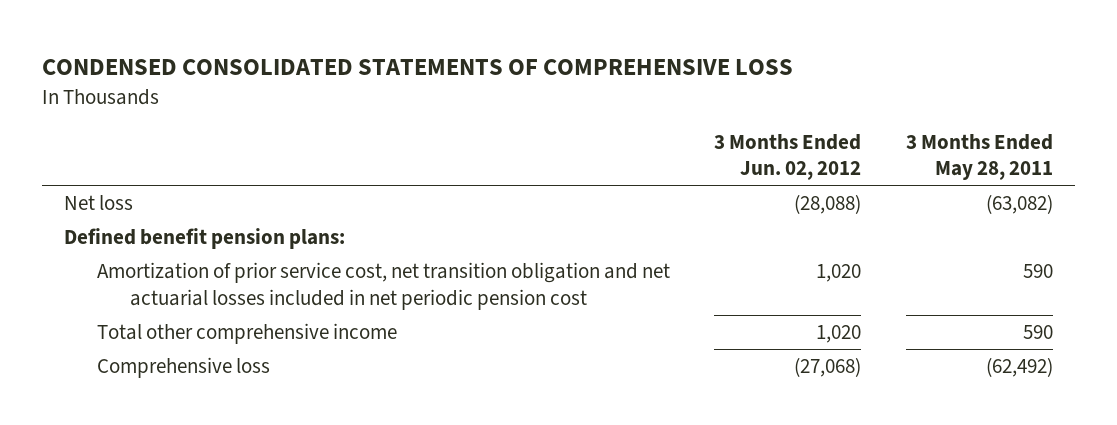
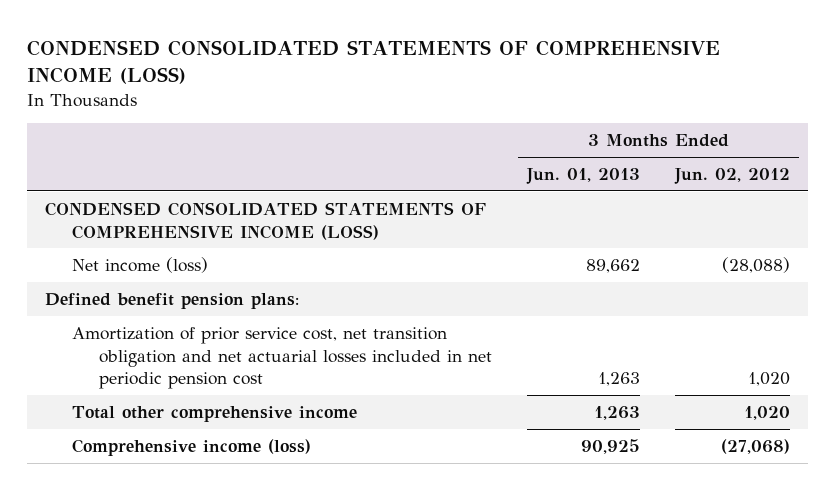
- CONDENSED CONSOLIDATED STATEMENTS OF COMPREHENSIVE LOSS
+ CONDENSED CONSOLIDATED STATEMENTS OF COMPREHENSIVE INCOME (LOSS)
- | 3 Months Ended Jun. 02, 2012 | 3 Months Ended May 28, 2011
+ | 3 Months Ended Jun. 01, 2013 | 3 Months Ended Jun. 02, 2012
- Net loss | (28,088) | (63,082)
+ CONDENSED CONSOLIDATED STATEMENTS OF COMPREHENSIVE INCOME (LOSS)
+ Net income (loss) | 89,662 | (28,088)
- Comprehensive loss | (27,068) | (62,492)
+ Comprehensive income (loss) | 90,925 | (27,068)

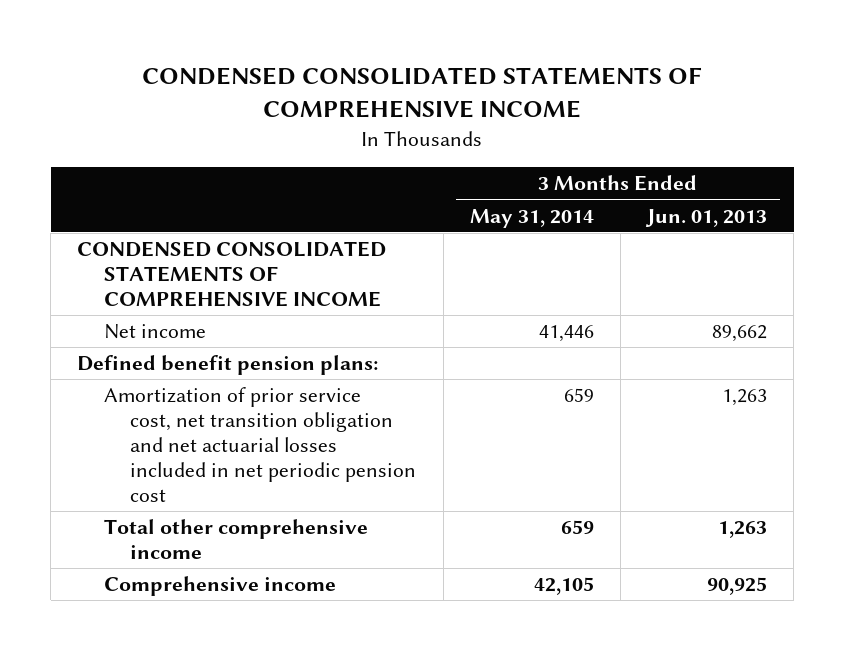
- CONDENSED CONSOLIDATED STATEMENTS OF COMPREHENSIVE INCOME (LOSS)
+ CONDENSED CONSOLIDATED STATEMENTS OF COMPREHENSIVE INCOME
- | 3 Months Ended Jun. 01, 2013 | 3 Months Ended Jun. 02, 2012
+ | 3 Months Ended May 31, 2014 | 3 Months Ended Jun. 01, 2013
- CONDENSED CONSOLIDATED STATEMENTS OF COMPREHENSIVE INCOME (LOSS)
- Net income (loss) | 89,662 | (28,088)
+ CONDENSED CONSOLIDATED STATEMENTS OF COMPREHENSIVE INCOME
+ Net income | 41,446 | 89,662
- Comprehensive income (loss) | 90,925 | (27,068)
+ Comprehensive income | 42,105 | 90,925

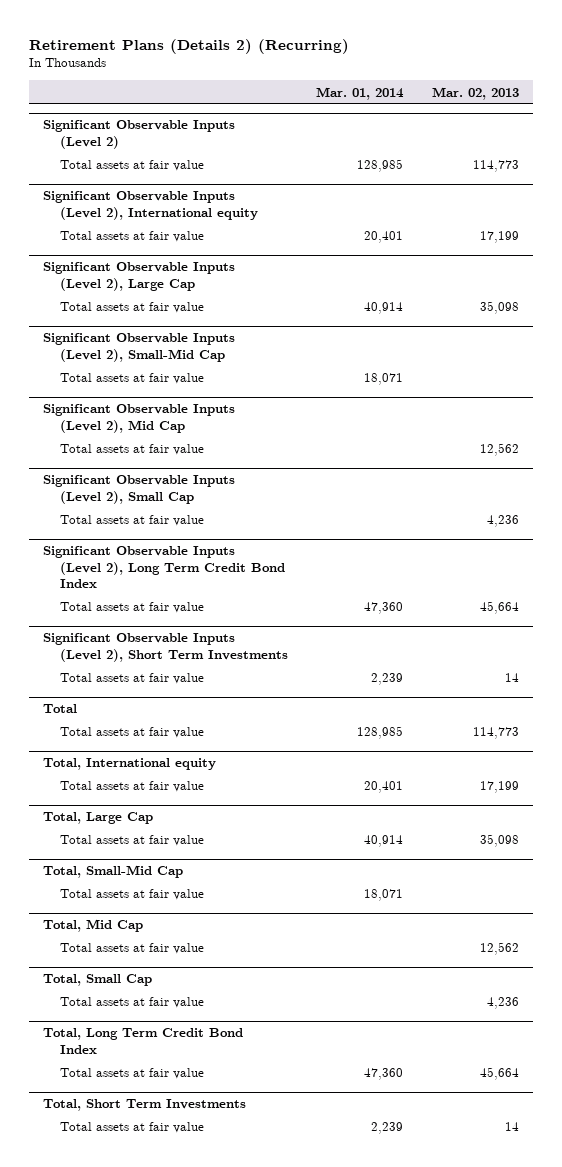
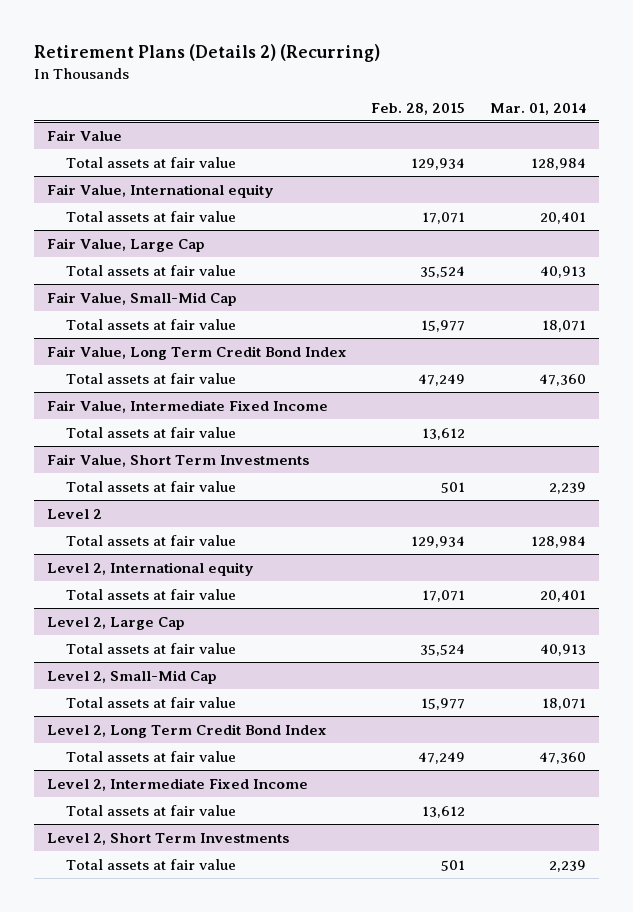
- | Mar. 01, 2014 | Mar. 02, 2013
+ | Feb. 28, 2015 | Mar. 01, 2014
- Significant Observable Inputs (Level 2)
- Total assets at fair value | 128,985 | 114,773
- Significant Observable Inputs (Level 2), International equity
+ Fair Value
+ Total assets at fair value | 129,934 | 128,984
+ Fair Value, International equity
- Significant Observable Inputs (Level 2), Large Cap
- Total assets at fair value | 40,914 | 35,098
- Significant Observable Inputs (Level 2), Small-Mid Cap
+ Fair Value, Large Cap
+ Total assets at fair value | 35,524 | 40,913
+ Fair Value, Small-Mid Cap
- Significant Observable Inputs (Level 2), Mid Cap
- Total assets at fair value | | 12,562
- Significant Observable Inputs (Level 2), Small Cap
- Total assets at fair value | | 4,236
- Significant Observable Inputs (Level 2), Long Term Credit Bond Index
+ Fair Value, Long Term Credit Bond Index
- Significant Observable Inputs (Level 2), Short Term Investments
+ Fair Value, Intermediate Fixed Income
+ Total assets at fair value | 13,612 |
+ Fair Value, Short Term Investments
- Total
- Total assets at fair value | 128,985 | 114,773
- Total, International equity
+ Level 2
+ Total assets at fair value | 129,934 | 128,984
+ Level 2, International equity
- Total, Large Cap
- Total assets at fair value | 40,914 | 35,098
- Total, Small-Mid Cap
+ Level 2, Large Cap
+ Total assets at fair value | 35,524 | 40,913
+ Level 2, Small-Mid Cap
- Total, Mid Cap
- Total assets at fair value | | 12,562
- Total, Small Cap
- Total assets at fair value | | 4,236
- Total, Long Term Credit Bond Index
+ Level 2, Long Term Credit Bond Index
- Total, Short Term Investments
+ Level 2, Intermediate Fixed Income
+ Total assets at fair value | 13,612 |
+ Level 2, Short Term Investments

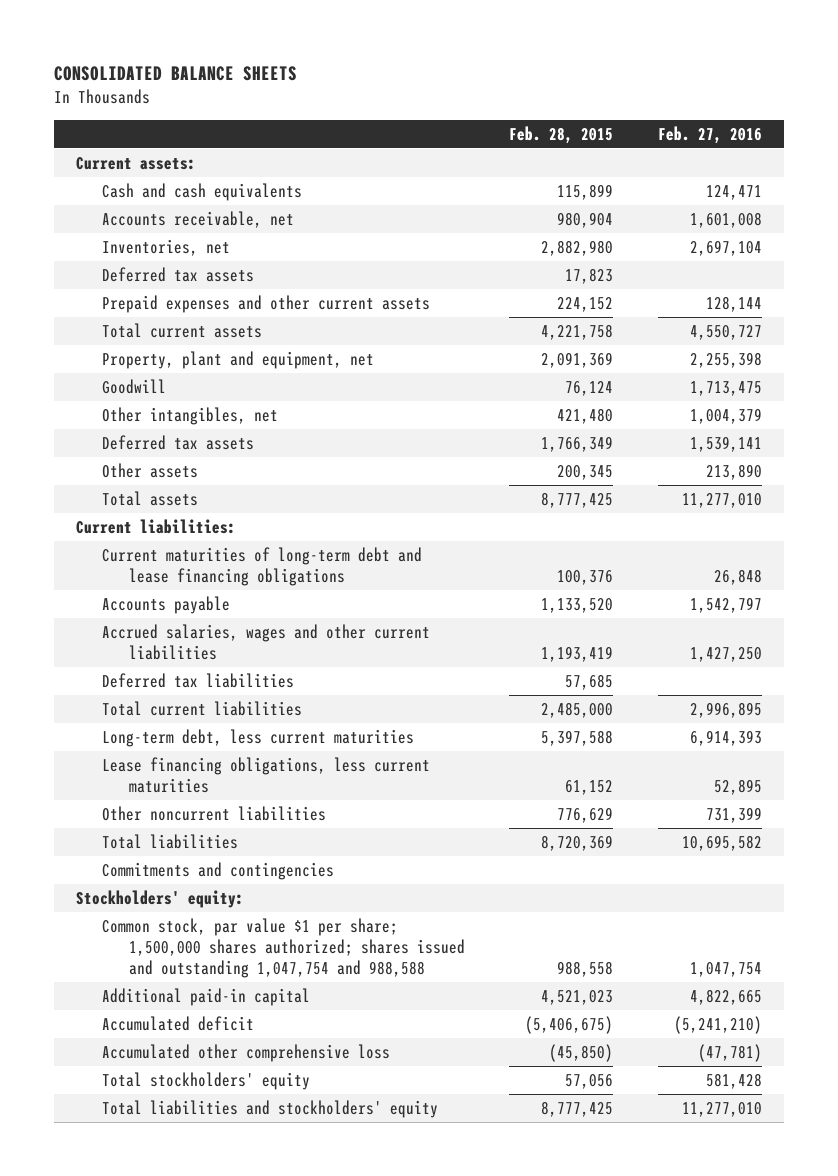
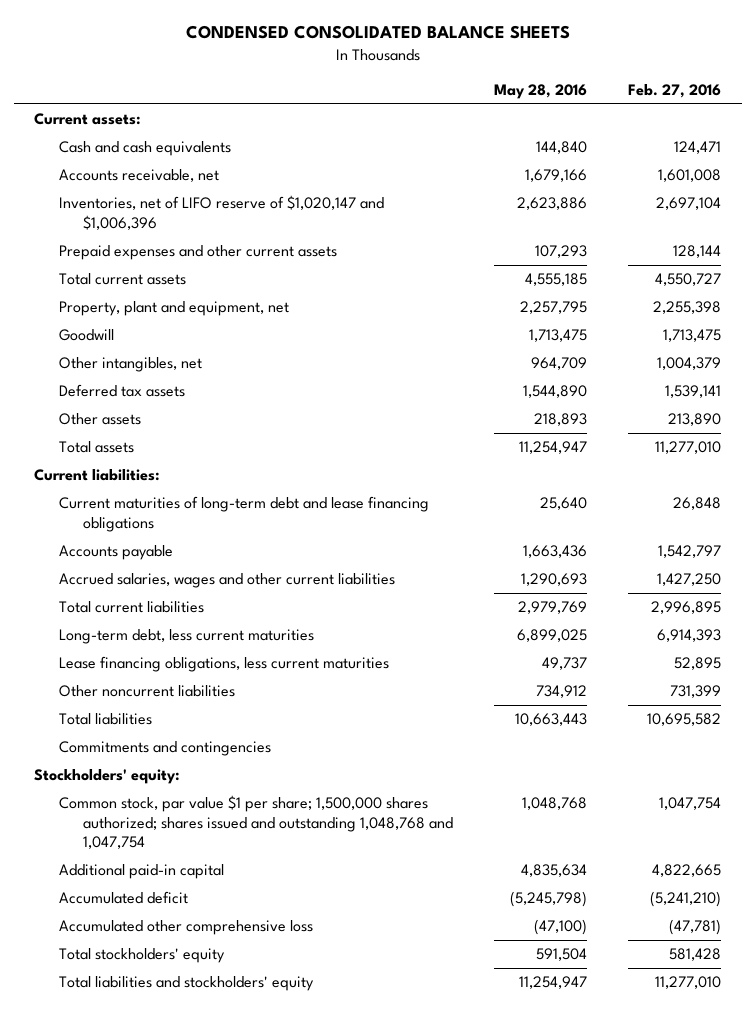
- CONSOLIDATED BALANCE SHEETS
+ CONDENSED CONSOLIDATED BALANCE SHEETS
- | Feb. 28, 2015 | Feb. 27, 2016
+ | May 28, 2016 | Feb. 27, 2016
- Inventories, net | 2,882,980 | 2,697,104
- Deferred tax assets | 17,823 |
+ Inventories, net of LIFO reserve of $1,020,147 and $1,006,396 | 2,623,886 | 2,697,104
- Deferred tax liabilities | 57,685 |
- Common stock, par value $1 per share; 1,500,000 shares authorized; shares issued and outstanding 1,047,754 and 988,588 | 988,558 | 1,047,754
+ Common stock, par value $1 per share; 1,500,000 shares authorized; shares issued and outstanding 1,048,768 and 1,047,754 | 1,048,768 | 1,047,754

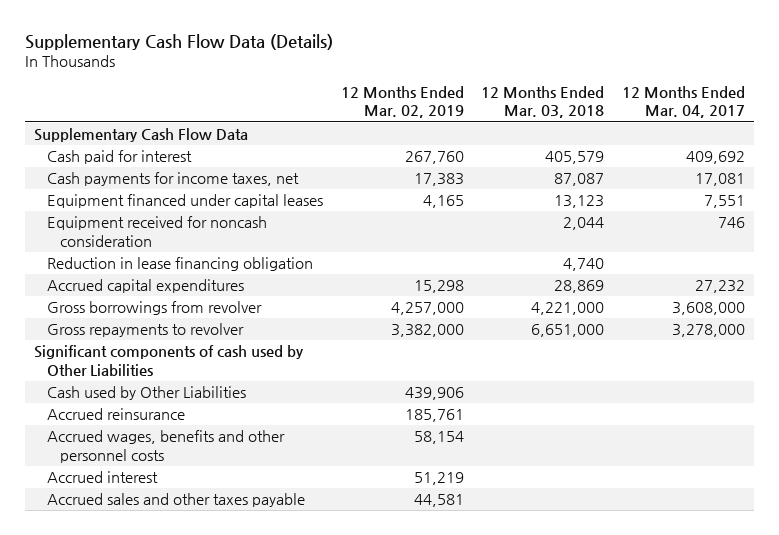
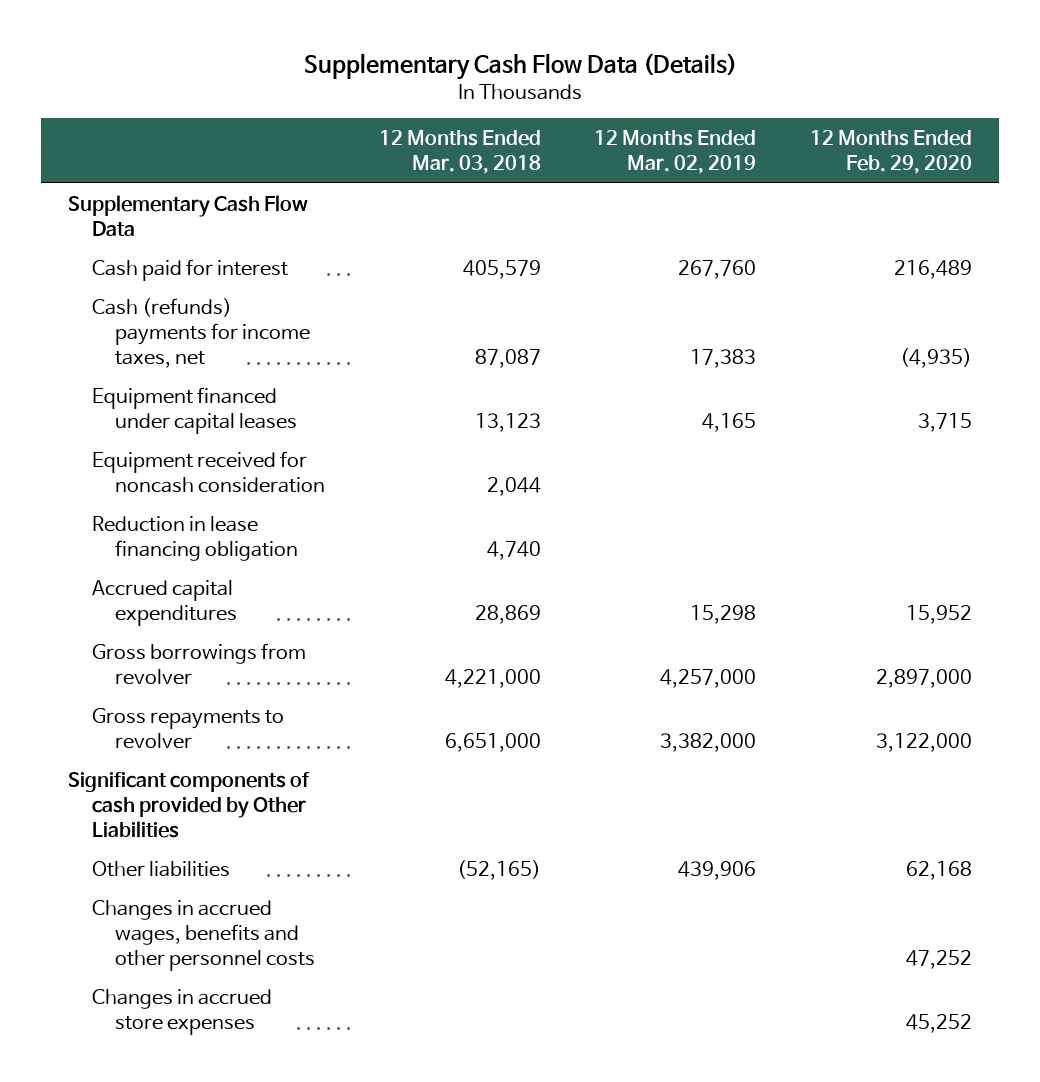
- | 12 Months Ended Mar. 02, 2019 | 12 Months Ended Mar. 03, 2018 | 12 Months Ended Mar. 04, 2017
+ | 12 Months Ended Mar. 03, 2018 | 12 Months Ended Mar. 02, 2019 | 12 Months Ended Feb. 29, 2020
- Cash payments for income taxes, net | 17,383 | 87,087 | 17,081
+ Cash (refunds) payments for income taxes, net | 87,087 | 17,383 | (4,935)
- Significant components of cash used by Other Liabilities
- Cash used by Other Liabilities | 439,906 | |
- Accrued reinsurance | 185,761 | |
- Accrued wages, benefits and other personnel costs | 58,154 | |
- Accrued interest | 51,219 | |
- Accrued sales and other taxes payable | 44,581 | |
+ Significant components of cash provided by Other Liabilities
+ Other liabilities | (52,165) | 439,906 | 62,168
+ Changes in accrued wages, benefits and other personnel costs | | | 47,252
+ Changes in accrued store expenses | | | 45,252

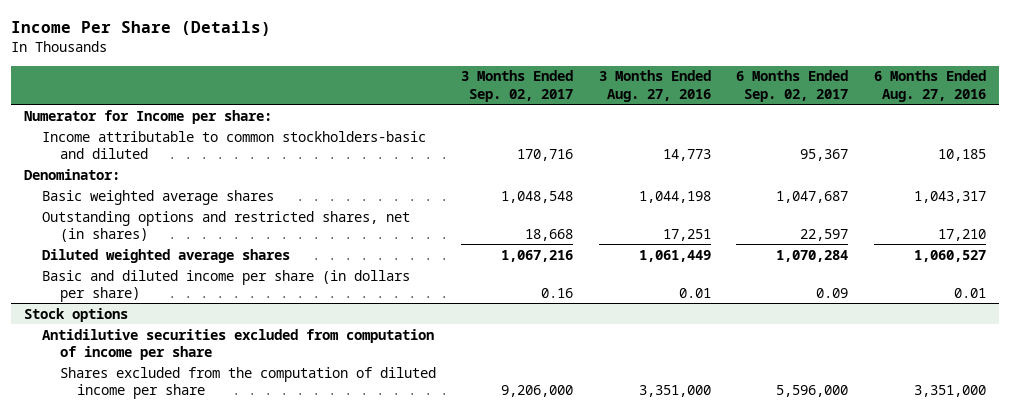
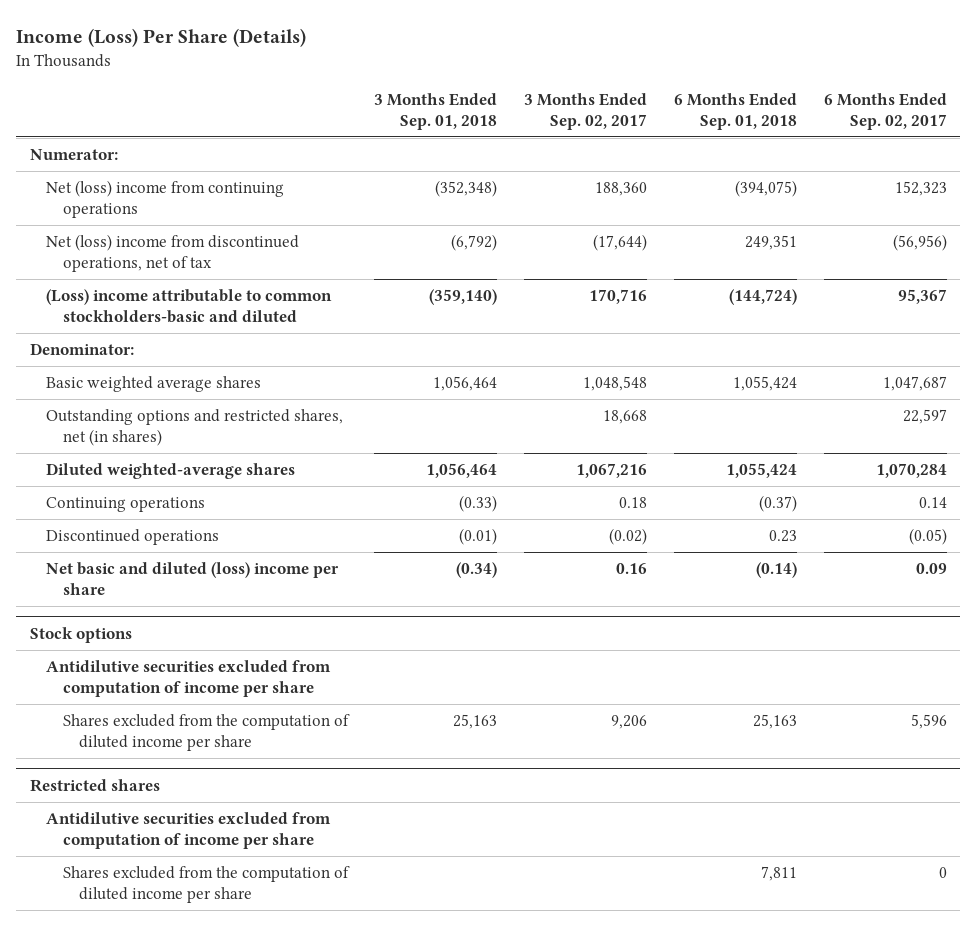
- Income Per Share (Details)
+ Income (Loss) Per Share (Details)
- | 3 Months Ended Sep. 02, 2017 | 3 Months Ended Aug. 27, 2016 | 6 Months Ended Sep. 02, 2017 | 6 Months Ended Aug. 27, 2016
+ | 3 Months Ended Sep. 01, 2018 | 3 Months Ended Sep. 02, 2017 | 6 Months Ended Sep. 01, 2018 | 6 Months Ended Sep. 02, 2017
- Numerator for Income per share:
- Income attributable to common stockholders-basic and diluted | 170,716 | 14,773 | 95,367 | 10,185
+ Numerator:
+ Net (loss) income from continuing operations | (352,348) | 188,360 | (394,075) | 152,323
+ Net (loss) income from discontinued operations, net of tax | (6,792) | (17,644) | 249,351 | (56,956)
+ (Loss) income attributable to common stockholders-basic and diluted | (359,140) | 170,716 | (144,724) | 95,367
- Diluted weighted average shares | 1,067,216 | 1,061,449 | 1,070,284 | 1,060,527
- Basic and diluted income per share (in dollars per share) | 0.16 | 0.01 | 0.09 | 0.01
+ Diluted weighted-average shares | 1,056,464 | 1,067,216 | 1,055,424 | 1,070,284
+ Continuing operations | (0.33) | 0.18 | (0.37) | 0.14
+ Discontinued operations | (0.01) | (0.02) | 0.23 | (0.05)
+ Net basic and diluted (loss) income per share | (0.34) | 0.16 | (0.14) | 0.09
@ Stock options
- Shares excluded from the computation of diluted income per share | 9,206,000 | 3,351,000 | 5,596,000 | 3,351,000
+ Shares excluded from the computation of diluted income per share | 25,163 | 9,206 | 25,163 | 5,596
+ Restricted shares
+ Antidilutive securities excluded from computation of income per share
+ Shares excluded from the computation of diluted income per share | | | 7,811 | 0

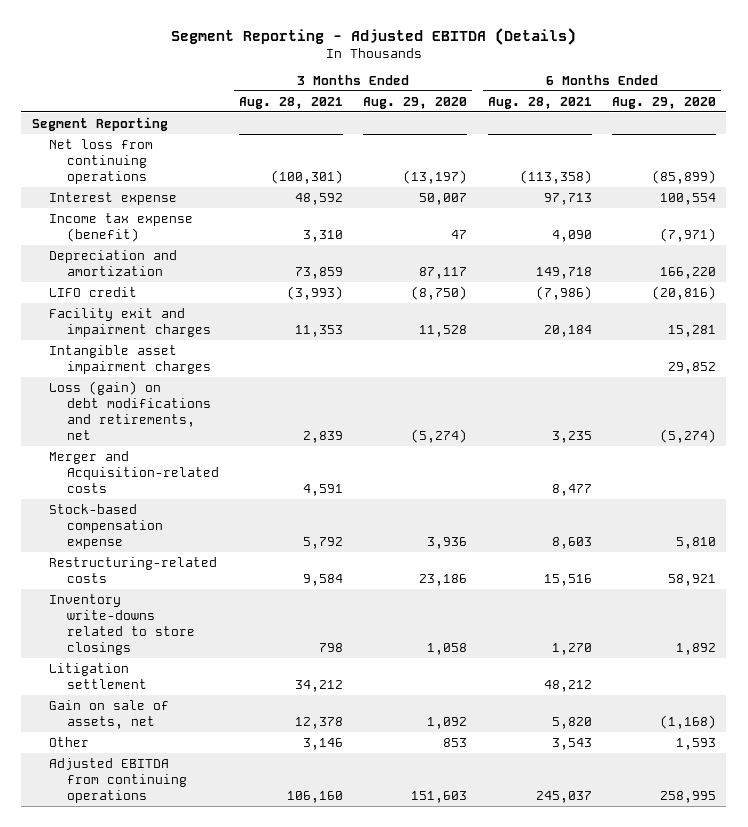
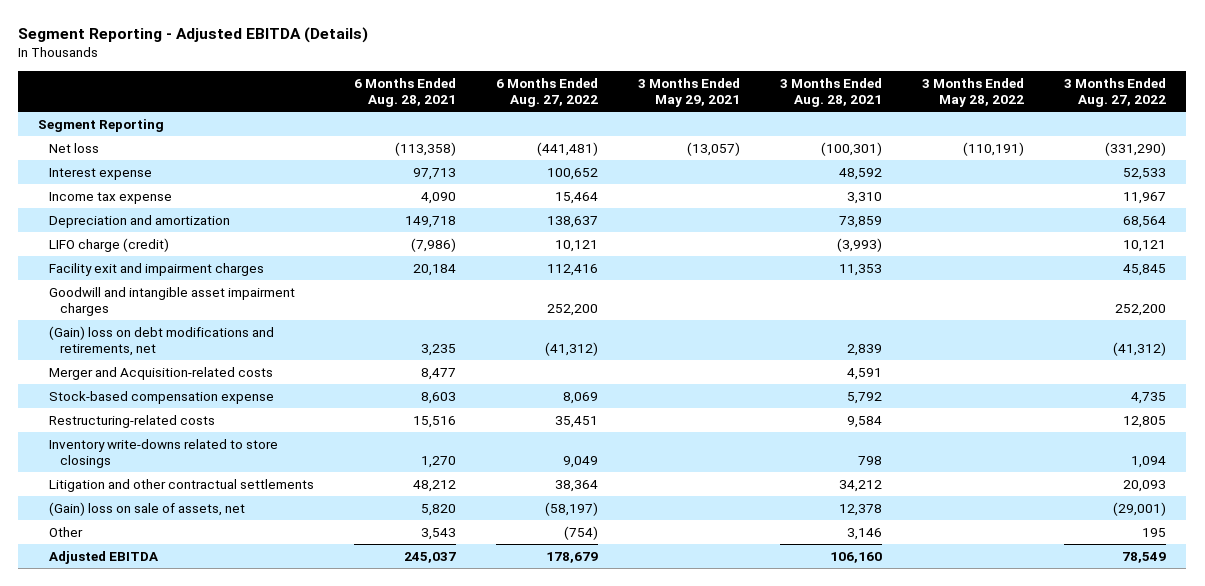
- | 3 Months Ended Aug. 28, 2021 | 3 Months Ended Aug. 29, 2020 | 6 Months Ended Aug. 28, 2021 | 6 Months Ended Aug. 29, 2020
+ | 6 Months Ended Aug. 28, 2021 | 6 Months Ended Aug. 27, 2022 | 3 Months Ended May 29, 2021 | 3 Months Ended Aug. 28, 2021 | 3 Months Ended May 28, 2022 | 3 Months Ended Aug. 27, 2022
- Net loss from continuing operations | (100,301) | (13,197) | (113,358) | (85,899)
+ Net loss | (113,358) | (441,481) | (13,057) | (100,301) | (110,191) | (331,290)
- Income tax expense (benefit) | 3,310 | 47 | 4,090 | (7,971)
+ Income tax expense | 4,090 | 15,464 | | 3,310 | | 11,967
- LIFO credit | (3,993) | (8,750) | (7,986) | (20,816)
+ LIFO charge (credit) | (7,986) | 10,121 | | (3,993) | | 10,121
- Intangible asset impairment charges | | | | 29,852
- Loss (gain) on debt modifications and retirements, net | 2,839 | (5,274) | 3,235 | (5,274)
+ Goodwill and intangible asset impairment charges | | 252,200 | | | | 252,200
+ (Gain) loss on debt modifications and retirements, net | 3,235 | (41,312) | | 2,839 | | (41,312)
- Litigation settlement | 34,212 | | 48,212 |
- Gain on sale of assets, net | 12,378 | 1,092 | 5,820 | (1,168)
+ Litigation and other contractual settlements | 48,212 | 38,364 | | 34,212 | | 20,093
+ (Gain) loss on sale of assets, net | 5,820 | (58,197) | | 12,378 | | (29,001)
- Adjusted EBITDA from continuing operations | 106,160 | 151,603 | 245,037 | 258,995
+ Adjusted EBITDA | 245,037 | 178,679 | | 106,160 | | 78,549

